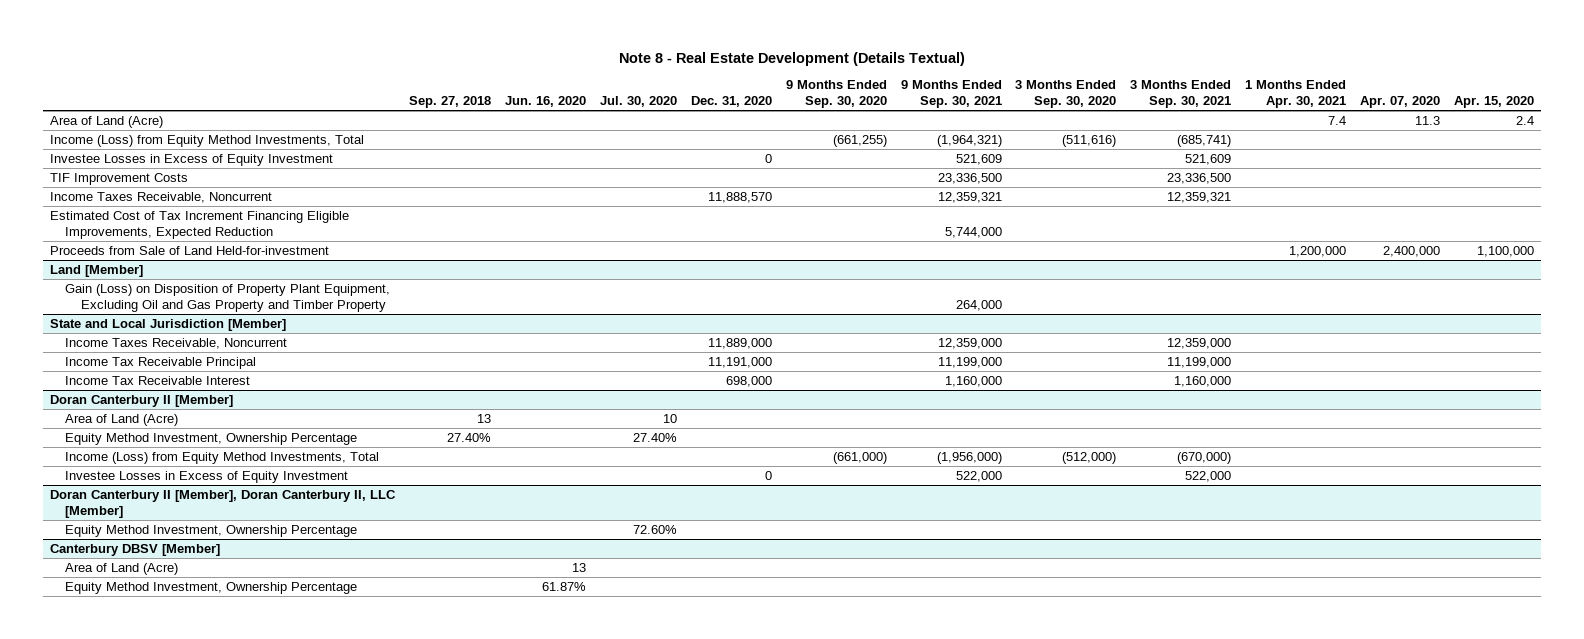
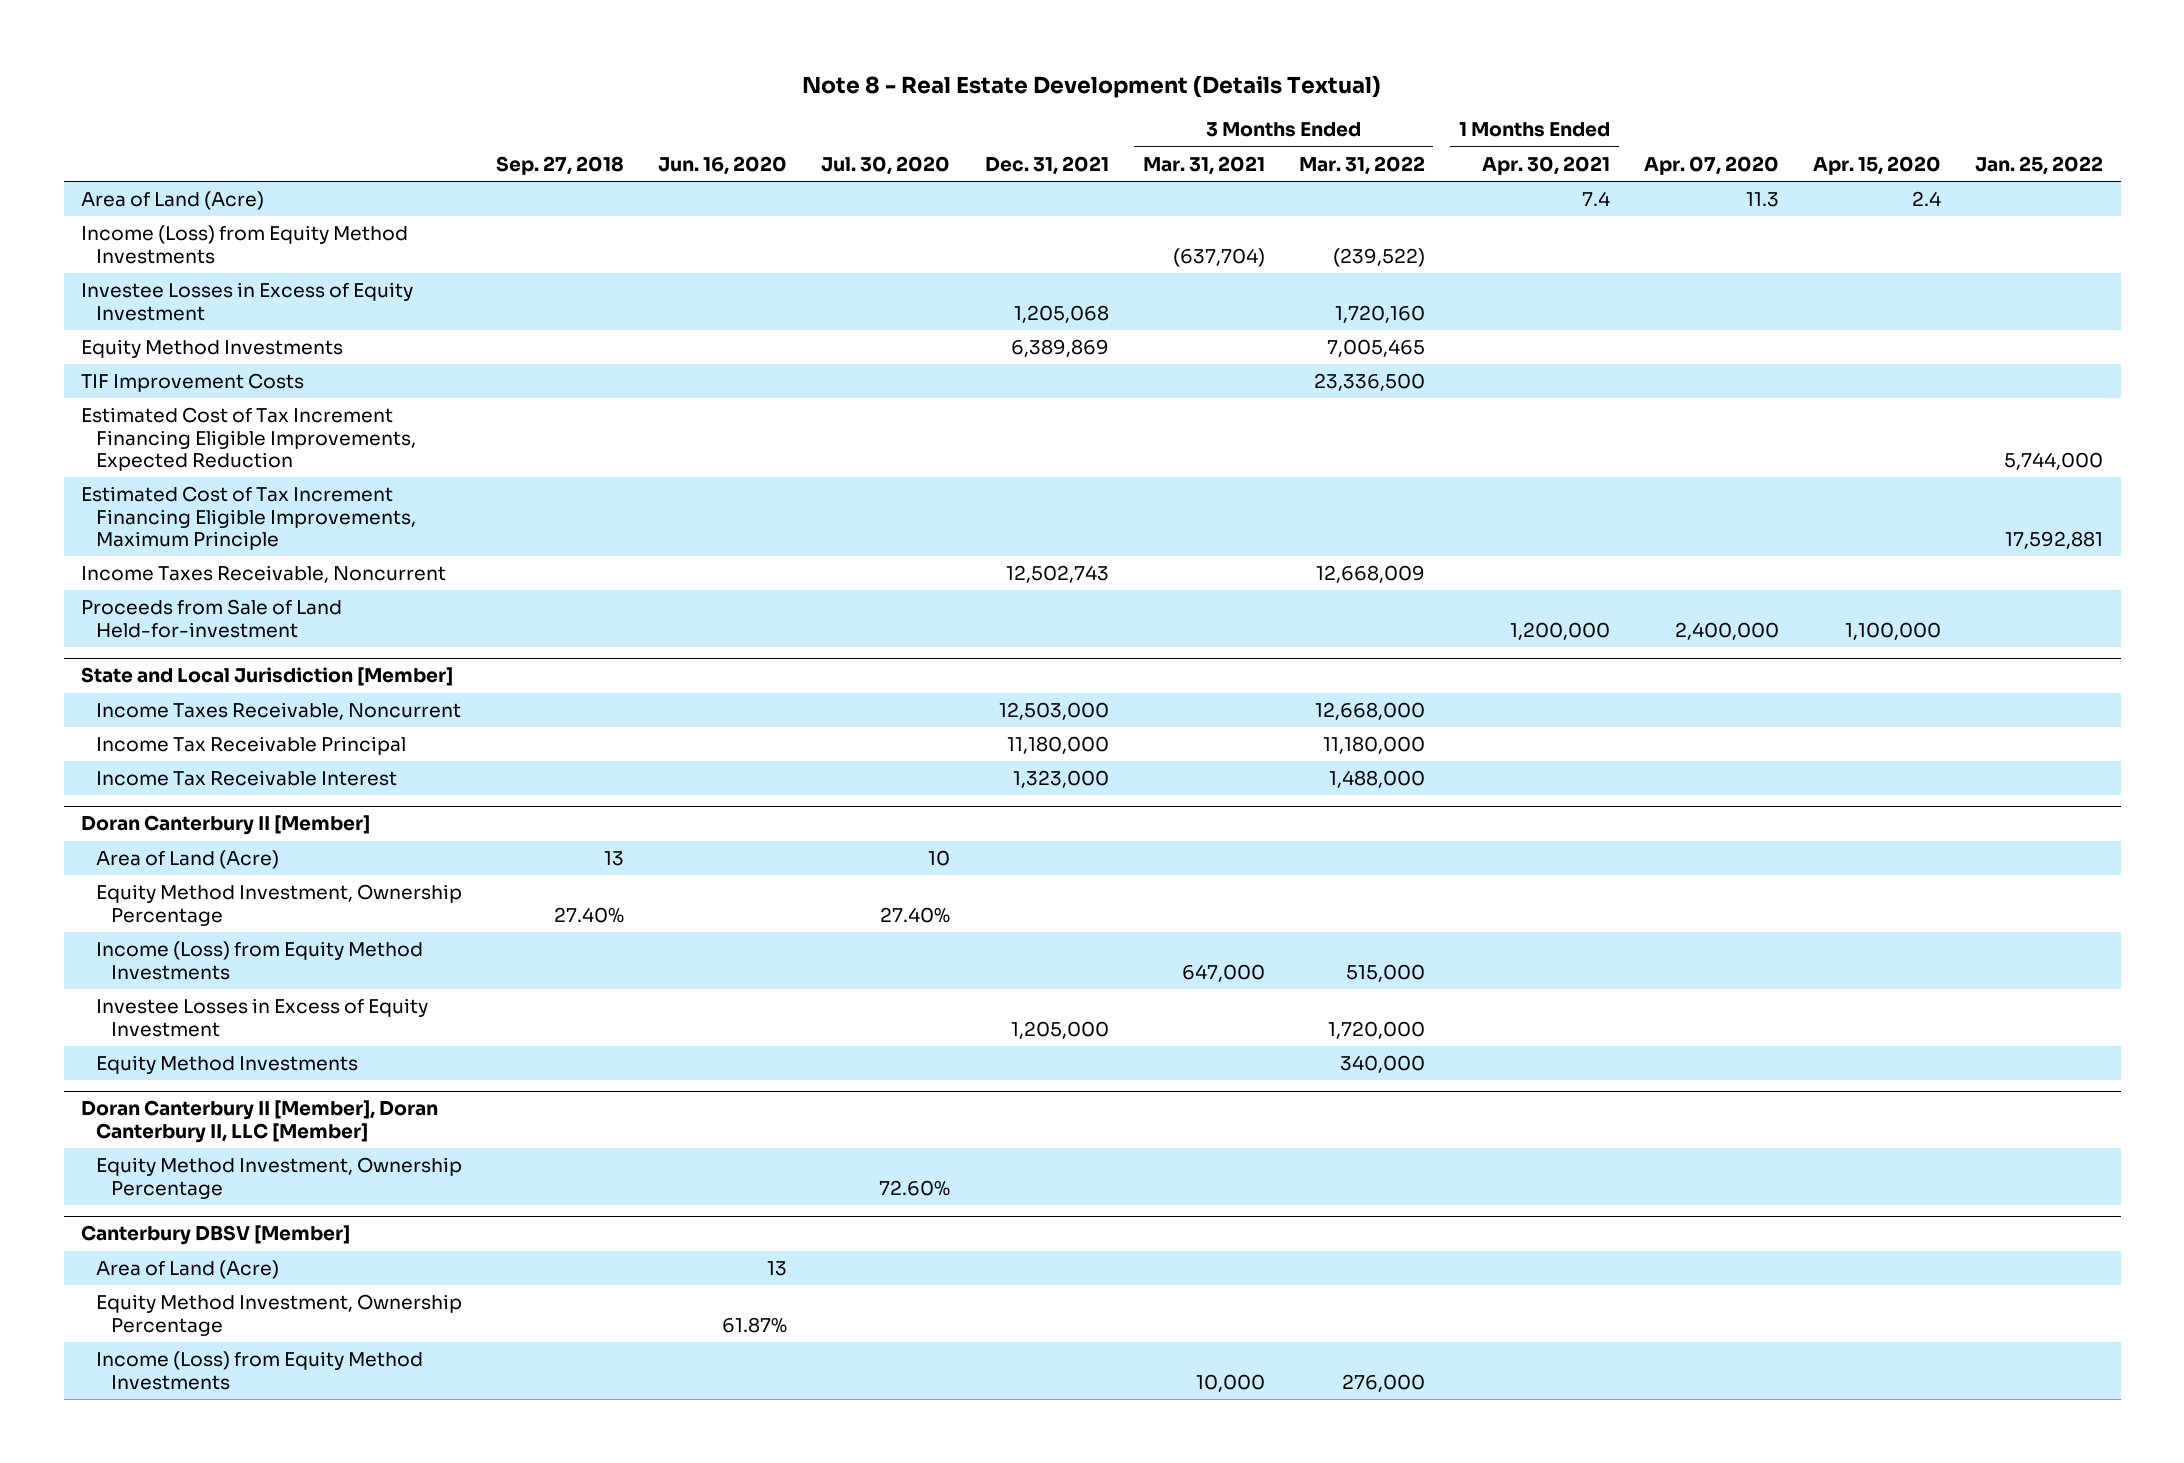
- | Sep. 27, 2018 | Jun. 16, 2020 | Jul. 30, 2020 | Dec. 31, 2020 | 9 Months Ended Sep. 30, 2020 | 9 Months Ended Sep. 30, 2021 | 3 Months Ended Sep. 30, 2020 | 3 Months Ended Sep. 30, 2021 | 1 Months Ended Apr. 30, 2021 | Apr. 07, 2020 | Apr. 15, 2020
+ | Sep. 27, 2018 | Jun. 16, 2020 | Jul. 30, 2020 | Dec. 31, 2021 | 3 Months Ended Mar. 31, 2021 | 3 Months Ended Mar. 31, 2022 | 1 Months Ended Apr. 30, 2021 | Apr. 07, 2020 | Apr. 15, 2020 | Jan. 25, 2022
- Income (Loss) from Equity Method Investments, Total | | | | | (661,255) | (1,964,321) | (511,616) | (685,741) | | |
+ Income (Loss) from Equity Method Investments | | | | | (637,704) | (239,522) | | | |
+ Equity Method Investments | | | | 6,389,869 | | 7,005,465 | | | |
+ Estimated Cost of Tax Increment Financing Eligible Improvements, Maximum Principle | | | | | | | | | | 17,592,881
moved down: Income Taxes Receivable, Noncurrent | | | | 12,502,743 | | 12,668,009 | | | |
- Land [Member]
- Gain (Loss) on Disposition of Property Plant Equipment, Excluding Oil and Gas Property and Timber Property | | | | | | 264,000 | | | | |
@ Doran Canterbury II [Member]
- Income (Loss) from Equity Method Investments, Total | | | | | (661,000) | (1,956,000) | (512,000) | (670,000) | | |
+ Income (Loss) from Equity Method Investments | | | | | 647,000 | 515,000 | | | |
+ Equity Method Investments | | | | | | 340,000 | | | |
@ Canterbury DBSV [Member]
+ Income (Loss) from Equity Method Investments | | | | | 10,000 | 276,000 | | | |

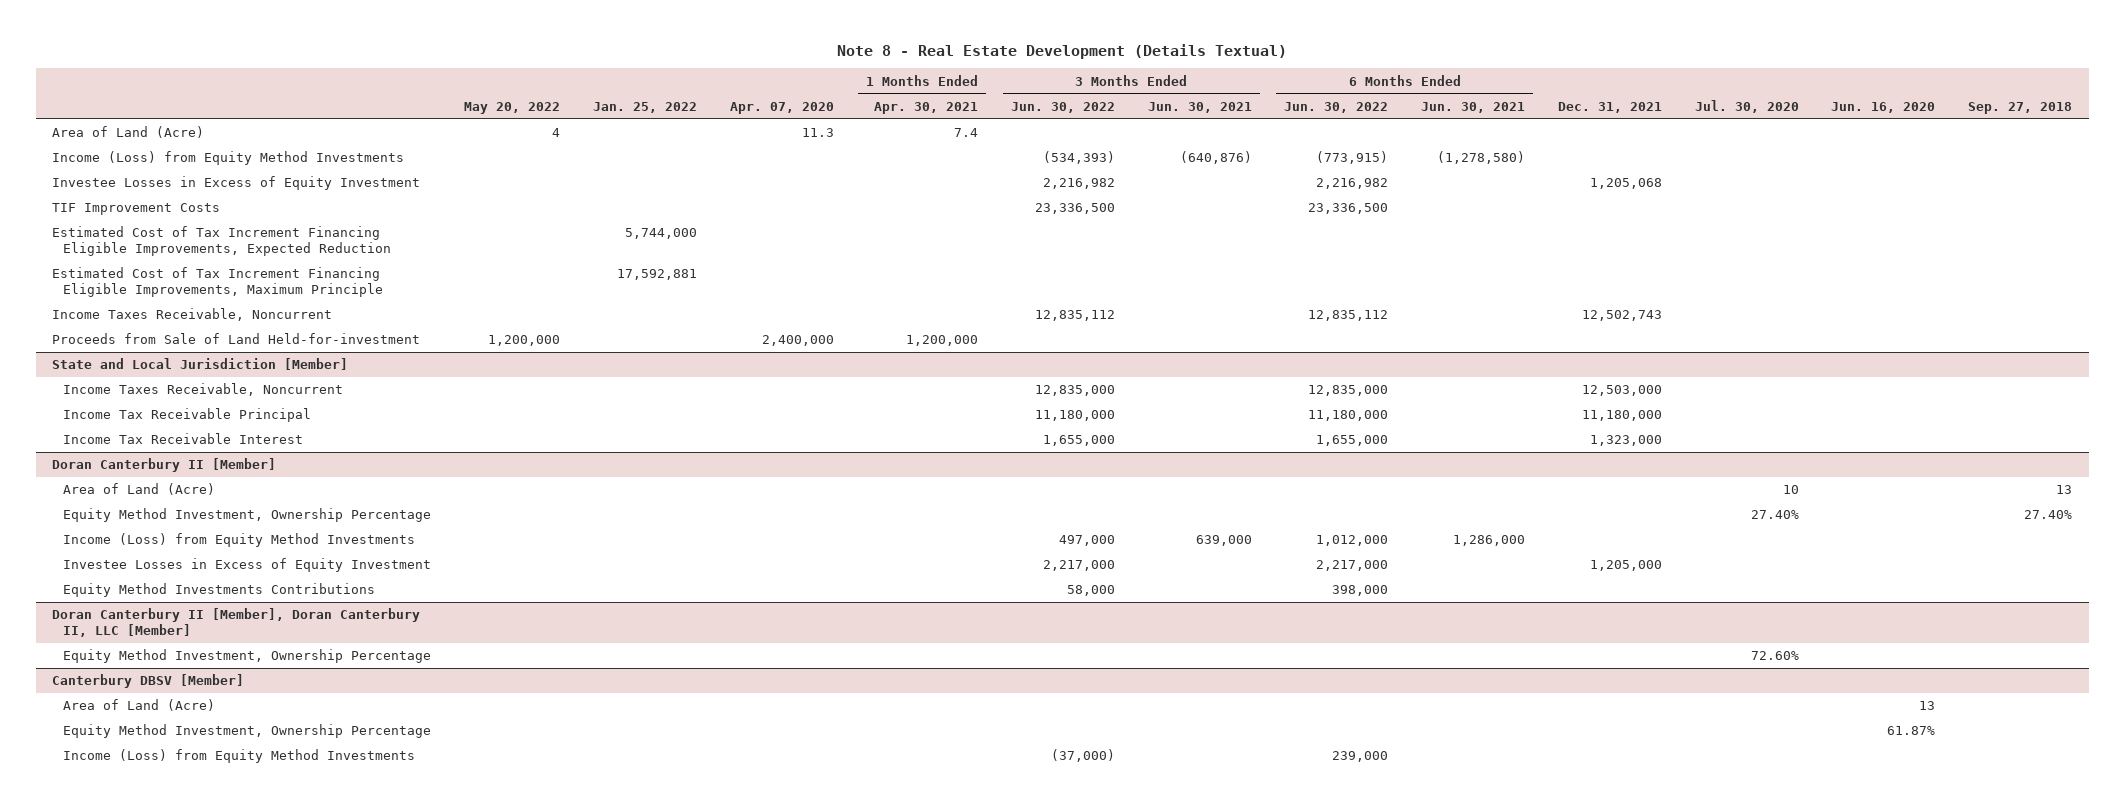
- | Sep. 27, 2018 | Jun. 16, 2020 | Jul. 30, 2020 | Dec. 31, 2021 | 3 Months Ended Mar. 31, 2021 | 3 Months Ended Mar. 31, 2022 | 1 Months Ended Apr. 30, 2021 | Apr. 07, 2020 | Apr. 15, 2020 | Jan. 25, 2022
+ | May 20, 2022 | Jan. 25, 2022 | Apr. 07, 2020 | 1 Months Ended Apr. 30, 2021 | 3 Months Ended Jun. 30, 2022 | 3 Months Ended Jun. 30, 2021 | 6 Months Ended Jun. 30, 2022 | 6 Months Ended Jun. 30, 2021 | Dec. 31, 2021 | Jul. 30, 2020 | Jun. 16, 2020 | Sep. 27, 2018
- Equity Method Investments | | | | 6,389,869 | | 7,005,465 | | | |
@ Doran Canterbury II [Member]
- Equity Method Investments | | | | | | 340,000 | | | |
+ Equity Method Investments Contributions | | | | | 58,000 | | 398,000 | | | | |

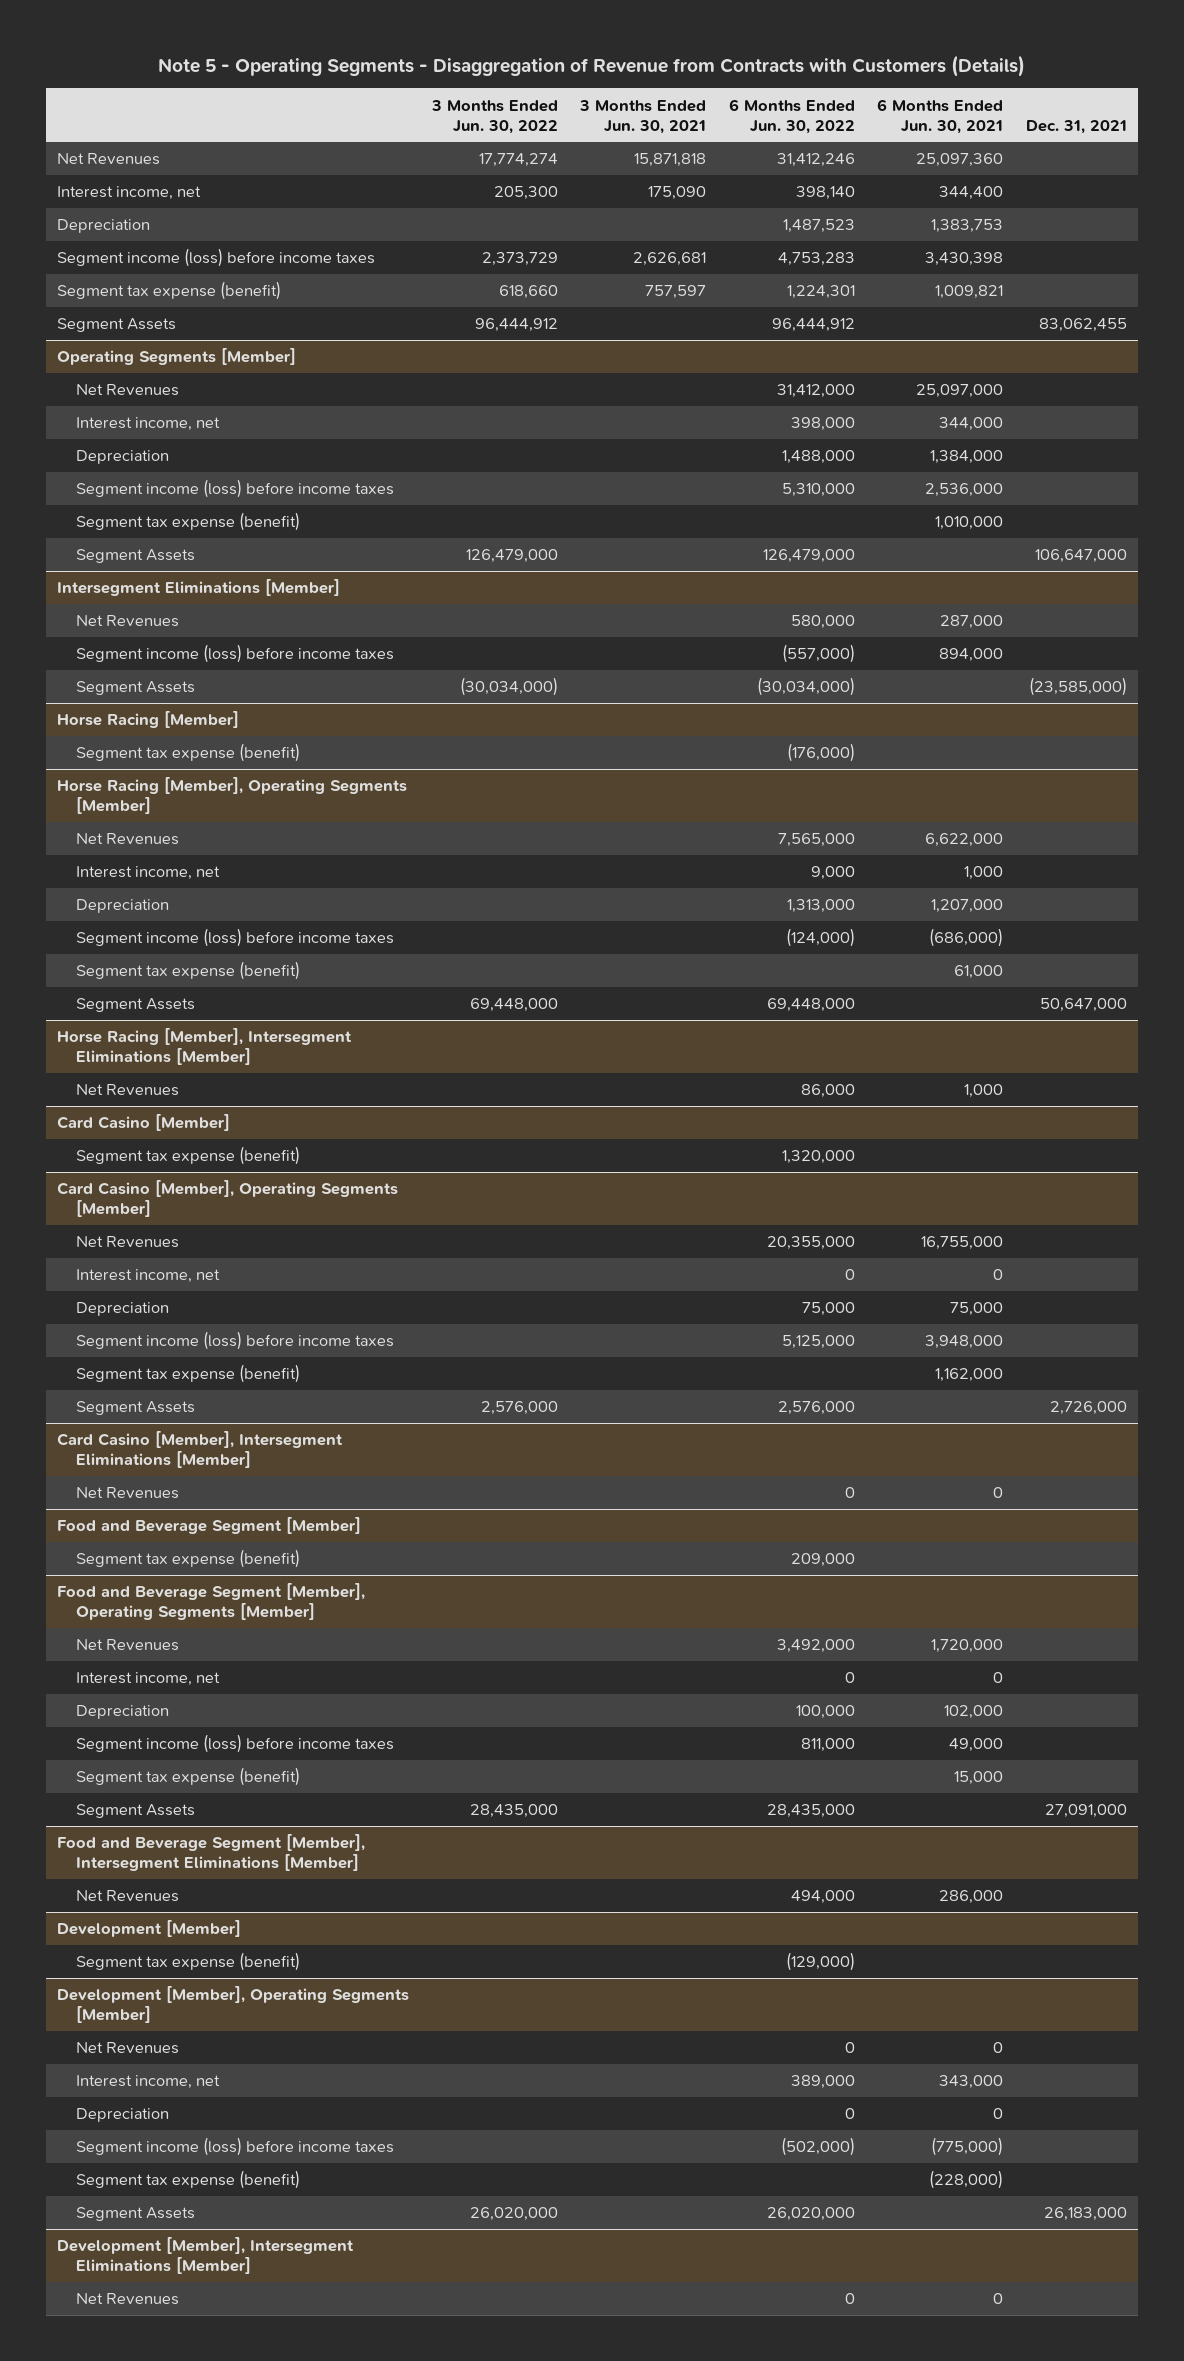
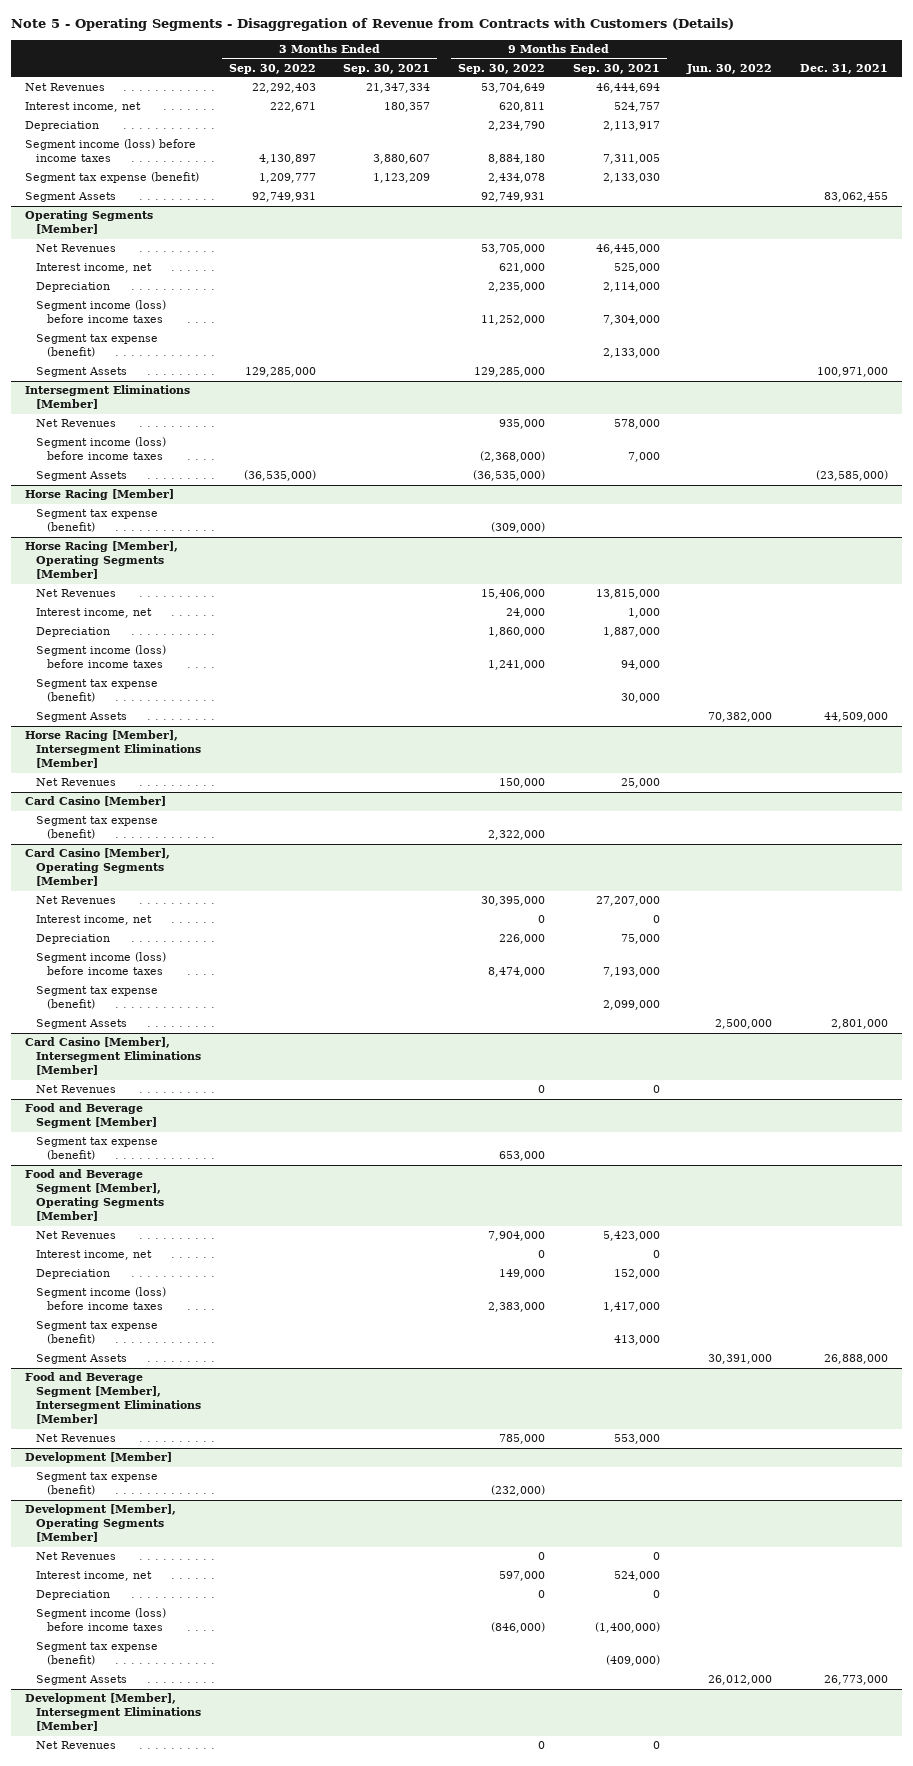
- | 3 Months Ended Jun. 30, 2022 | 3 Months Ended Jun. 30, 2021 | 6 Months Ended Jun. 30, 2022 | 6 Months Ended Jun. 30, 2021 | Dec. 31, 2021
+ | 3 Months Ended Sep. 30, 2022 | 3 Months Ended Sep. 30, 2021 | 9 Months Ended Sep. 30, 2022 | 9 Months Ended Sep. 30, 2021 | Jun. 30, 2022 | Dec. 31, 2021
@ Operating Segments [Member]
- Segment Assets | 126,479,000 | | 126,479,000 | | 106,647,000
+ Segment Assets | 129,285,000 | | 129,285,000 | | | 100,971,000
@ Horse Racing [Member], Operating Segments [Member]
- Segment Assets | 69,448,000 | | 69,448,000 | | 50,647,000
+ Segment Assets | | | | | 70,382,000 | 44,509,000
@ Card Casino [Member], Operating Segments [Member]
- Segment Assets | 2,576,000 | | 2,576,000 | | 2,726,000
+ Segment Assets | | | | | 2,500,000 | 2,801,000
@ Food and Beverage Segment [Member], Operating Segments [Member]
- Segment Assets | 28,435,000 | | 28,435,000 | | 27,091,000
+ Segment Assets | | | | | 30,391,000 | 26,888,000
@ Development [Member], Operating Segments [Member]
- Segment Assets | 26,020,000 | | 26,020,000 | | 26,183,000
+ Segment Assets | | | | | 26,012,000 | 26,773,000

